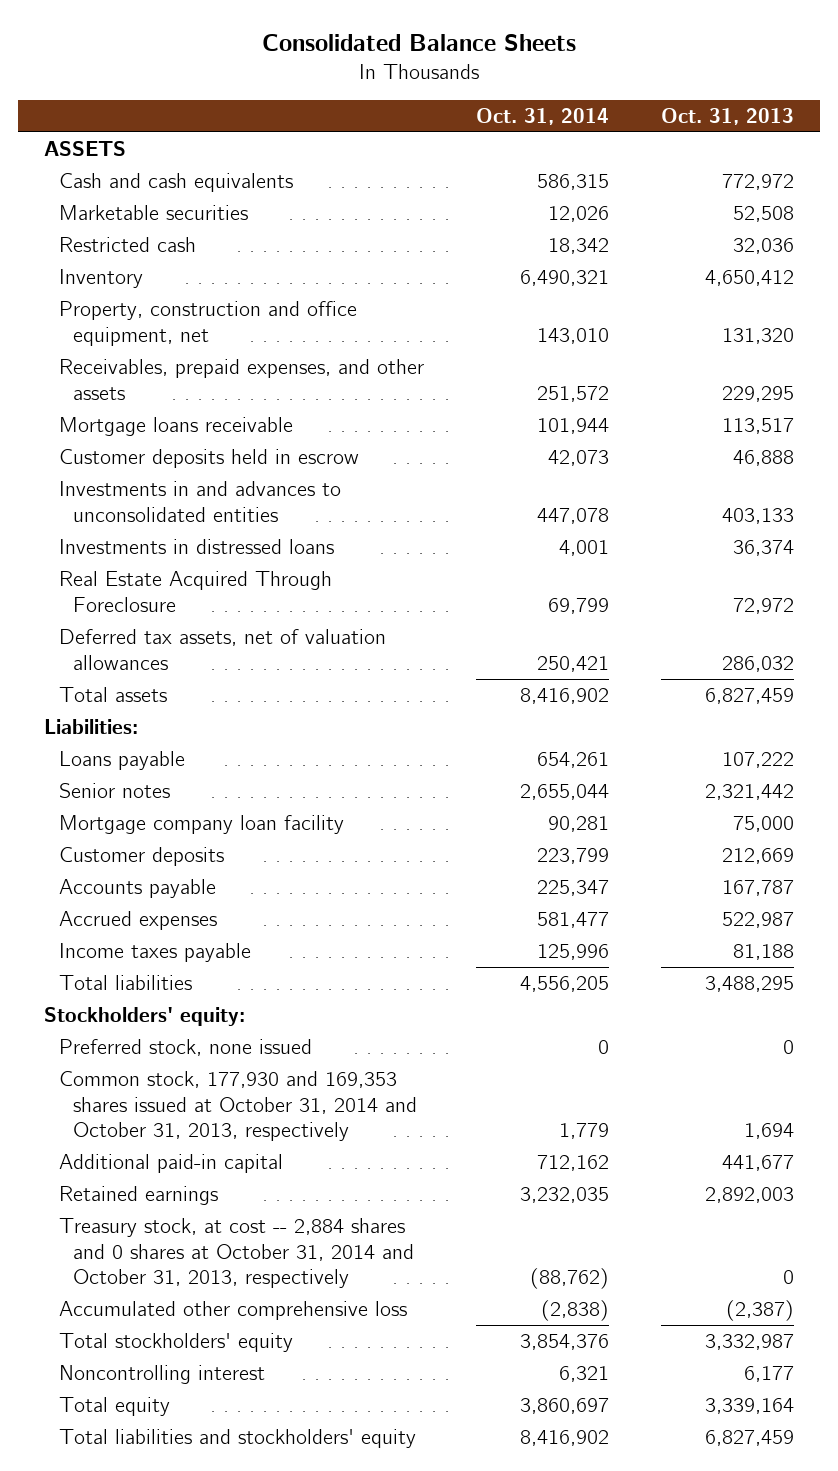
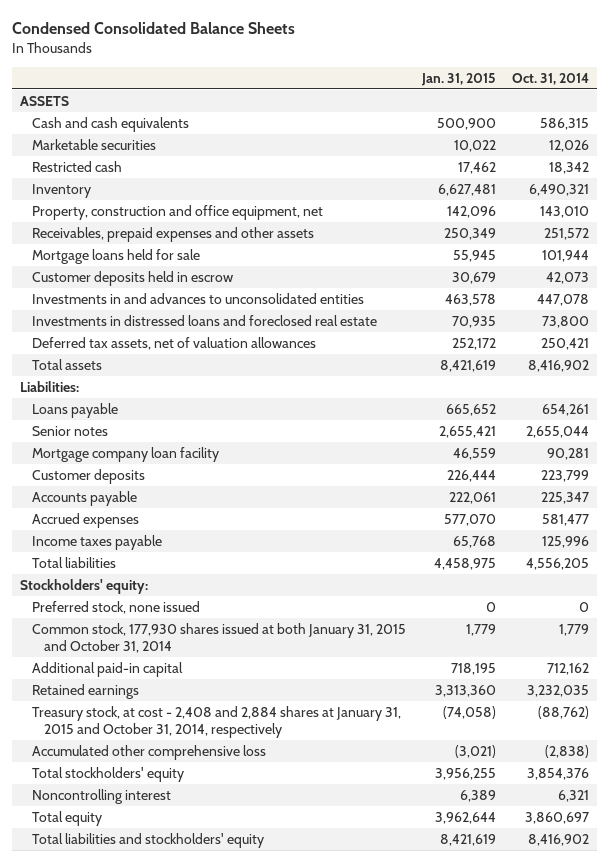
- Consolidated Balance Sheets
+ Condensed Consolidated Balance Sheets
- | Oct. 31, 2014 | Oct. 31, 2013
+ | Jan. 31, 2015 | Oct. 31, 2014
- Receivables, prepaid expenses, and other assets | 251,572 | 229,295
- Mortgage loans receivable | 101,944 | 113,517
+ Receivables, prepaid expenses and other assets | 250,349 | 251,572
+ Mortgage loans held for sale | 55,945 | 101,944
- Investments in distressed loans | 4,001 | 36,374
- Real Estate Acquired Through Foreclosure | 69,799 | 72,972
+ Investments in distressed loans and foreclosed real estate | 70,935 | 73,800
- Common stock, 177,930 and 169,353 shares issued at October 31, 2014 and October 31, 2013, respectively | 1,779 | 1,694
+ Common stock, 177,930 shares issued at both January 31, 2015 and October 31, 2014 | 1,779 | 1,779
- Treasury stock, at cost -- 2,884 shares and 0 shares at October 31, 2014 and October 31, 2013, respectively | (88,762) | 0
+ Treasury stock, at cost - 2,408 and 2,884 shares at January 31, 2015 and October 31, 2014, respectively | (74,058) | (88,762)

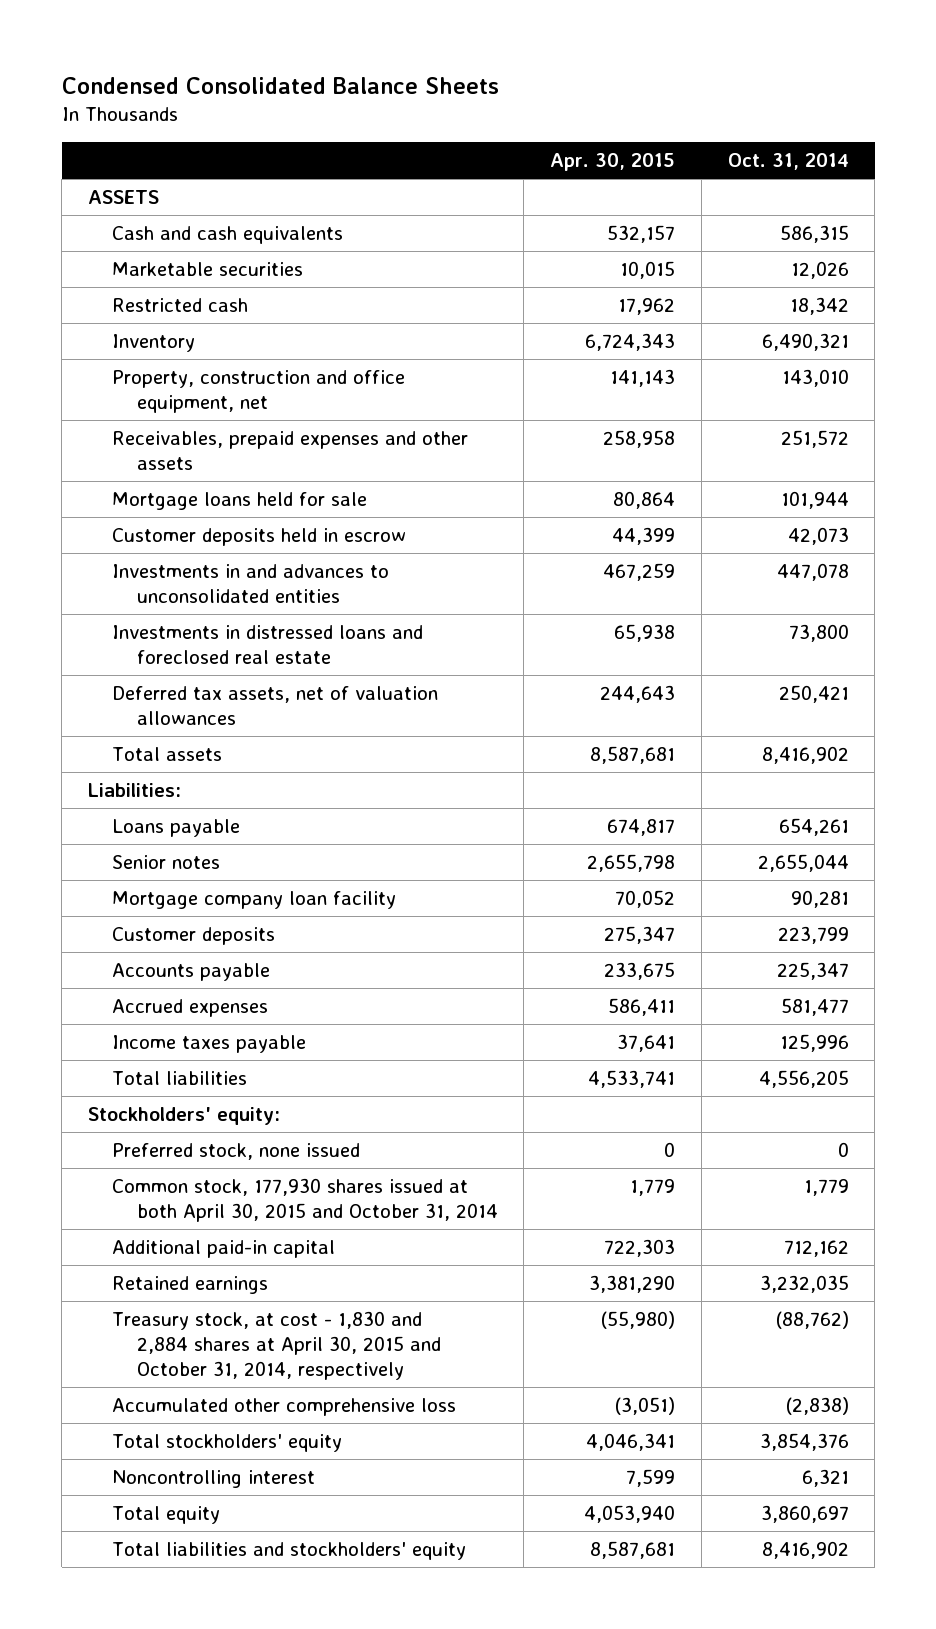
- | Jan. 31, 2015 | Oct. 31, 2014
+ | Apr. 30, 2015 | Oct. 31, 2014
- Common stock, 177,930 shares issued at both January 31, 2015 and October 31, 2014 | 1,779 | 1,779
+ Common stock, 177,930 shares issued at both April 30, 2015 and October 31, 2014 | 1,779 | 1,779
- Treasury stock, at cost - 2,408 and 2,884 shares at January 31, 2015 and October 31, 2014, respectively | (74,058) | (88,762)
+ Treasury stock, at cost - 1,830 and 2,884 shares at April 30, 2015 and October 31, 2014, respectively | (55,980) | (88,762)

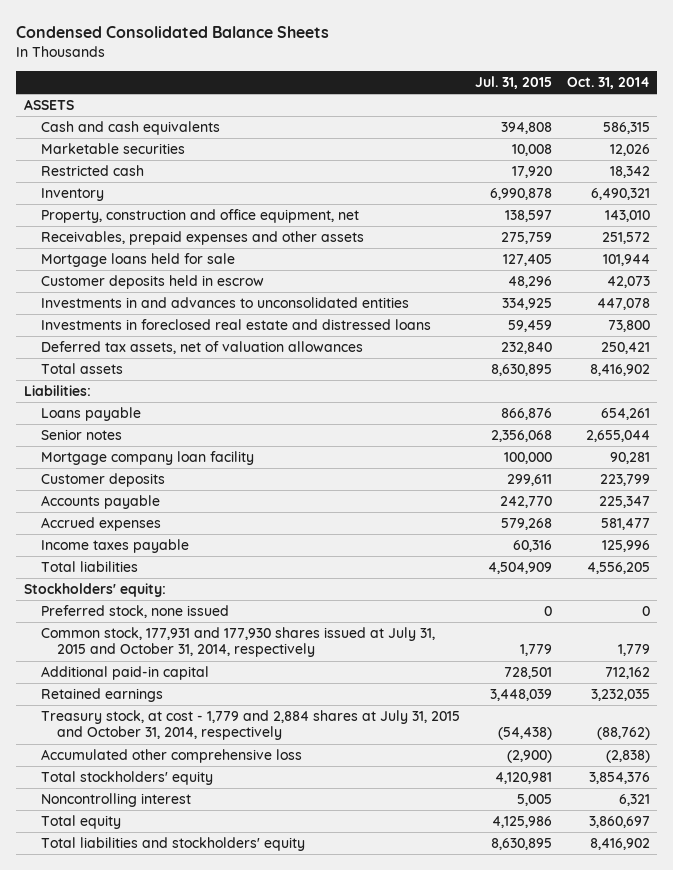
- | Apr. 30, 2015 | Oct. 31, 2014
+ | Jul. 31, 2015 | Oct. 31, 2014
- Investments in distressed loans and foreclosed real estate | 65,938 | 73,800
+ Investments in foreclosed real estate and distressed loans | 59,459 | 73,800
- Common stock, 177,930 shares issued at both April 30, 2015 and October 31, 2014 | 1,779 | 1,779
+ Common stock, 177,931 and 177,930 shares issued at July 31, 2015 and October 31, 2014, respectively | 1,779 | 1,779
- Treasury stock, at cost - 1,830 and 2,884 shares at April 30, 2015 and October 31, 2014, respectively | (55,980) | (88,762)
+ Treasury stock, at cost - 1,779 and 2,884 shares at July 31, 2015 and October 31, 2014, respectively | (54,438) | (88,762)

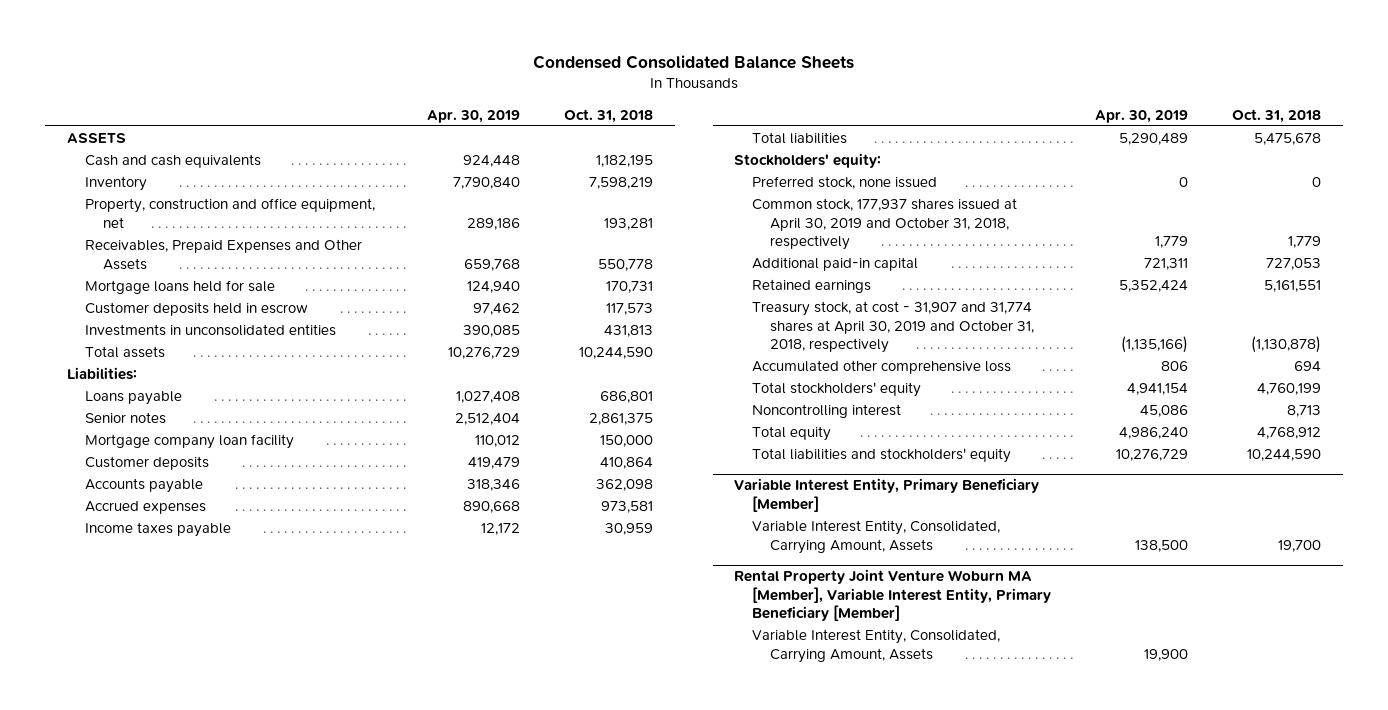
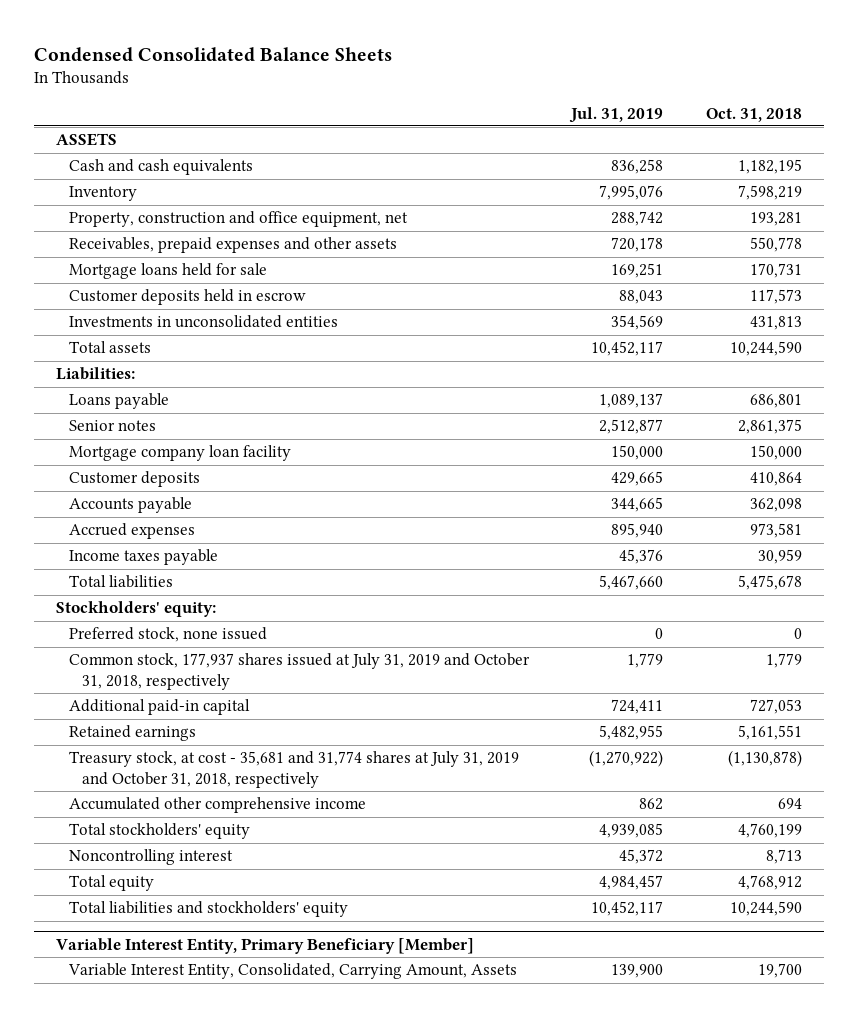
- | Apr. 30, 2019 | Oct. 31, 2018
+ | Jul. 31, 2019 | Oct. 31, 2018
- Receivables, Prepaid Expenses and Other Assets | 659,768 | 550,778
+ Receivables, prepaid expenses and other assets | 720,178 | 550,778
- Common stock, 177,937 shares issued at April 30, 2019 and October 31, 2018, respectively | 1,779 | 1,779
+ Common stock, 177,937 shares issued at July 31, 2019 and October 31, 2018, respectively | 1,779 | 1,779
- Treasury stock, at cost - 31,907 and 31,774 shares at April 30, 2019 and October 31, 2018, respectively | (1,135,166) | (1,130,878)
- Accumulated other comprehensive loss | 806 | 694
+ Treasury stock, at cost - 35,681 and 31,774 shares at July 31, 2019 and October 31, 2018, respectively | (1,270,922) | (1,130,878)
+ Accumulated other comprehensive income | 862 | 694
- Rental Property Joint Venture Woburn MA [Member], Variable Interest Entity, Primary Beneficiary [Member]
- Variable Interest Entity, Consolidated, Carrying Amount, Assets | 19,900 |

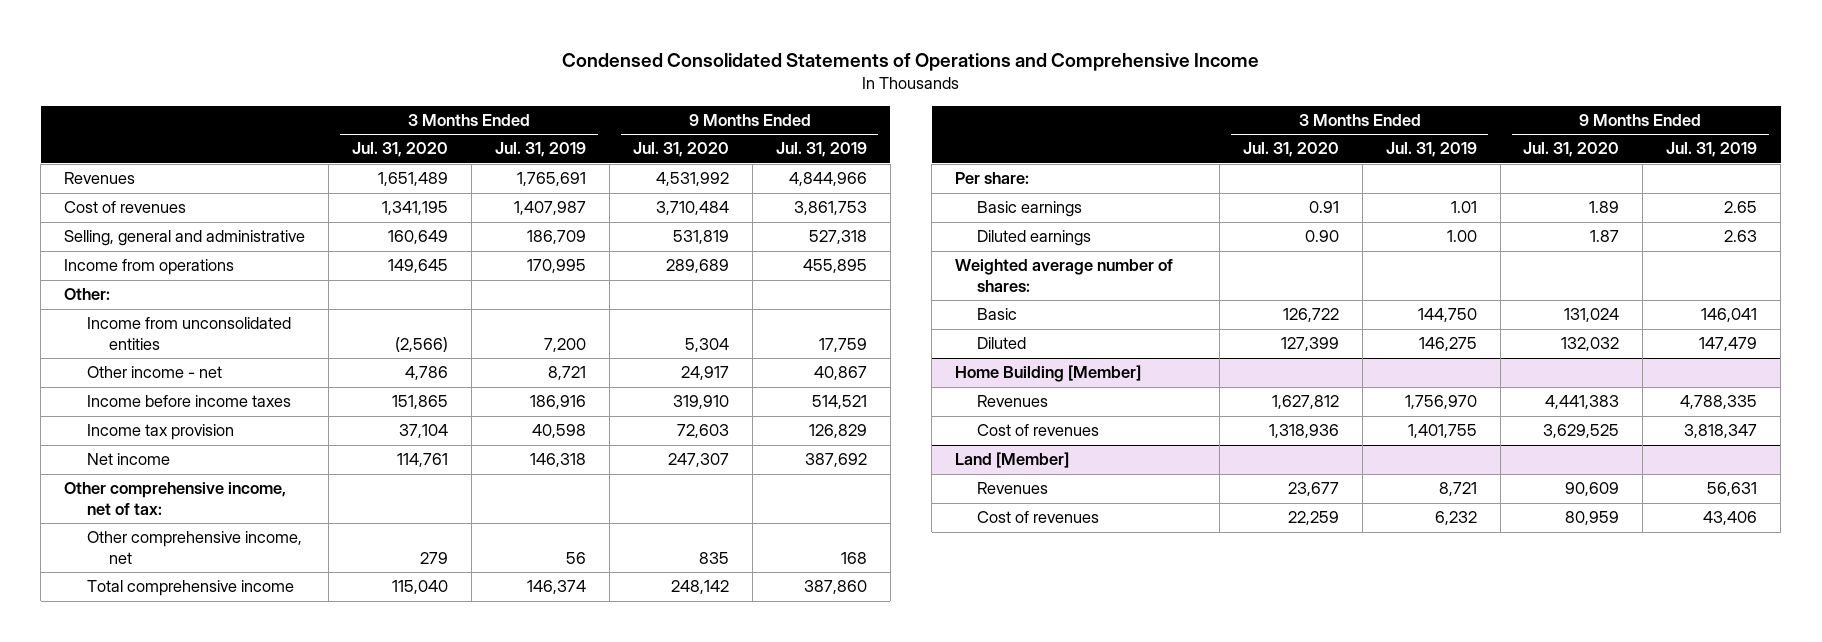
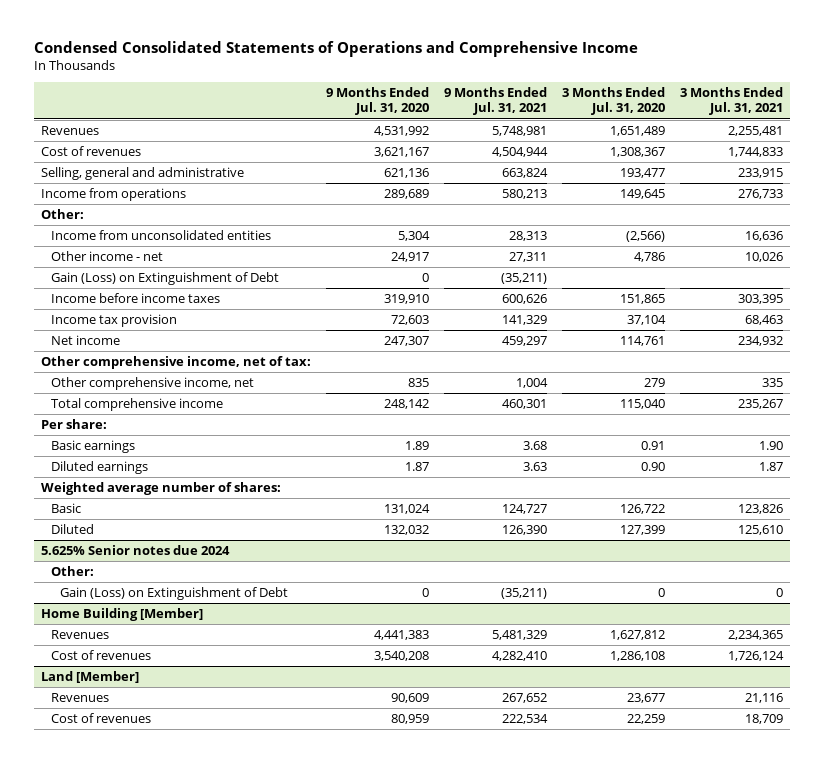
- | 3 Months Ended Jul. 31, 2020 | 3 Months Ended Jul. 31, 2019 | 9 Months Ended Jul. 31, 2020 | 9 Months Ended Jul. 31, 2019
+ | 9 Months Ended Jul. 31, 2020 | 9 Months Ended Jul. 31, 2021 | 3 Months Ended Jul. 31, 2020 | 3 Months Ended Jul. 31, 2021
- Cost of revenues | 1,341,195 | 1,407,987 | 3,710,484 | 3,861,753
- Selling, general and administrative | 160,649 | 186,709 | 531,819 | 527,318
+ Cost of revenues | 3,621,167 | 4,504,944 | 1,308,367 | 1,744,833
+ Selling, general and administrative | 621,136 | 663,824 | 193,477 | 233,915
+ Gain (Loss) on Extinguishment of Debt | 0 | (35,211) | |
+ 5.625% Senior notes due 2024
+ Other:
+ Gain (Loss) on Extinguishment of Debt | 0 | (35,211) | 0 | 0
@ Home Building [Member]
- Cost of revenues | 1,318,936 | 1,401,755 | 3,629,525 | 3,818,347
+ Cost of revenues | 3,540,208 | 4,282,410 | 1,286,108 | 1,726,124

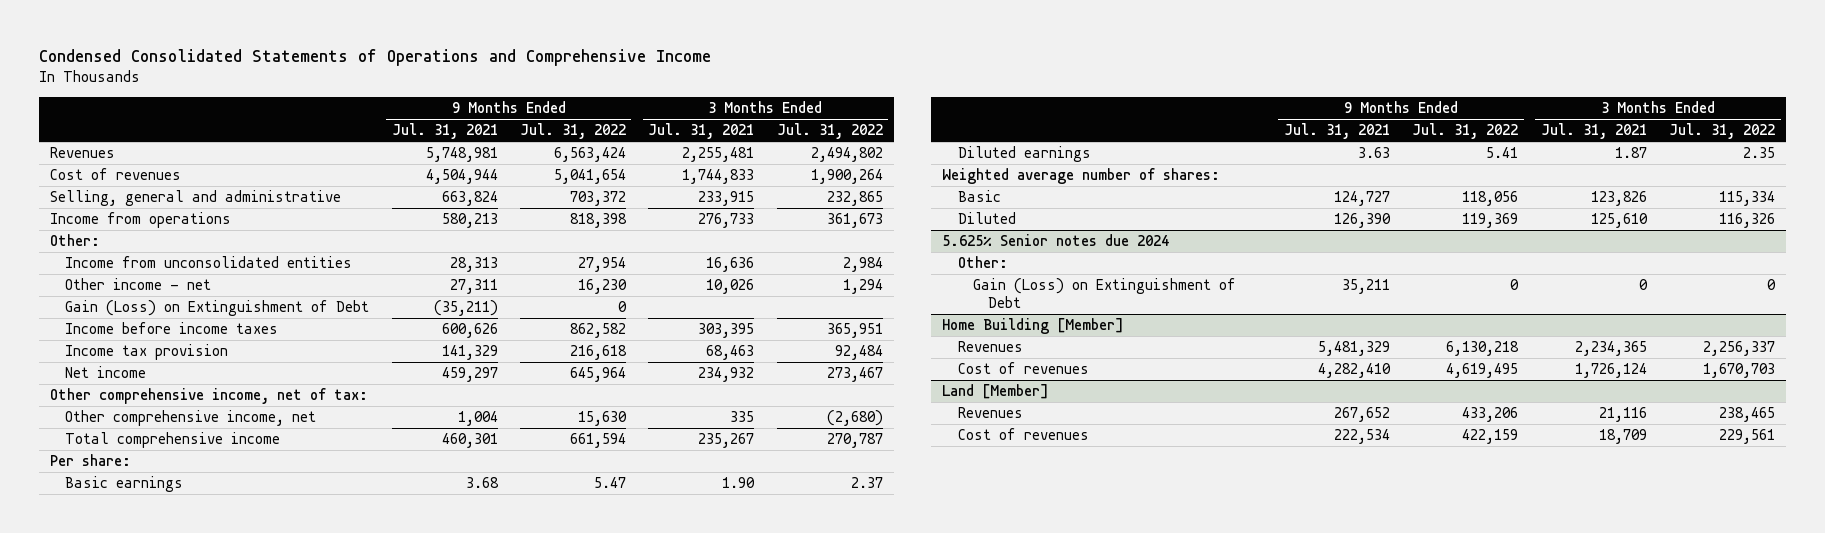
- | 9 Months Ended Jul. 31, 2020 | 9 Months Ended Jul. 31, 2021 | 3 Months Ended Jul. 31, 2020 | 3 Months Ended Jul. 31, 2021
+ | 9 Months Ended Jul. 31, 2021 | 9 Months Ended Jul. 31, 2022 | 3 Months Ended Jul. 31, 2021 | 3 Months Ended Jul. 31, 2022
@ 5.625% Senior notes due 2024
- Gain (Loss) on Extinguishment of Debt | 0 | (35,211) | 0 | 0
+ Gain (Loss) on Extinguishment of Debt | 35,211 | 0 | 0 | 0

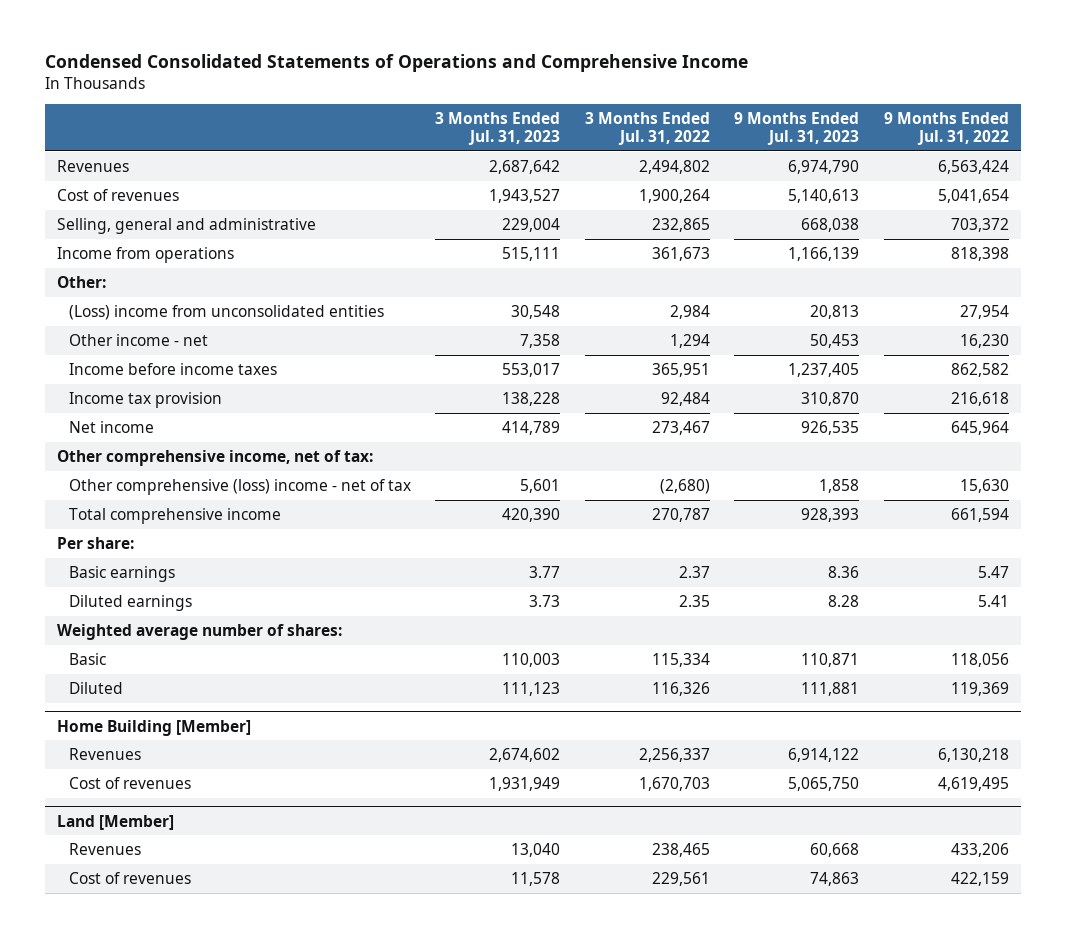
- | 9 Months Ended Jul. 31, 2021 | 9 Months Ended Jul. 31, 2022 | 3 Months Ended Jul. 31, 2021 | 3 Months Ended Jul. 31, 2022
+ | 3 Months Ended Jul. 31, 2023 | 3 Months Ended Jul. 31, 2022 | 9 Months Ended Jul. 31, 2023 | 9 Months Ended Jul. 31, 2022
- Income from unconsolidated entities | 28,313 | 27,954 | 16,636 | 2,984
+ (Loss) income from unconsolidated entities | 30,548 | 2,984 | 20,813 | 27,954
- Gain (Loss) on Extinguishment of Debt | (35,211) | 0 | |
- Other comprehensive income, net | 1,004 | 15,630 | 335 | (2,680)
+ Other comprehensive (loss) income - net of tax | 5,601 | (2,680) | 1,858 | 15,630
- 5.625% Senior notes due 2024
- Other:
- Gain (Loss) on Extinguishment of Debt | 35,211 | 0 | 0 | 0

